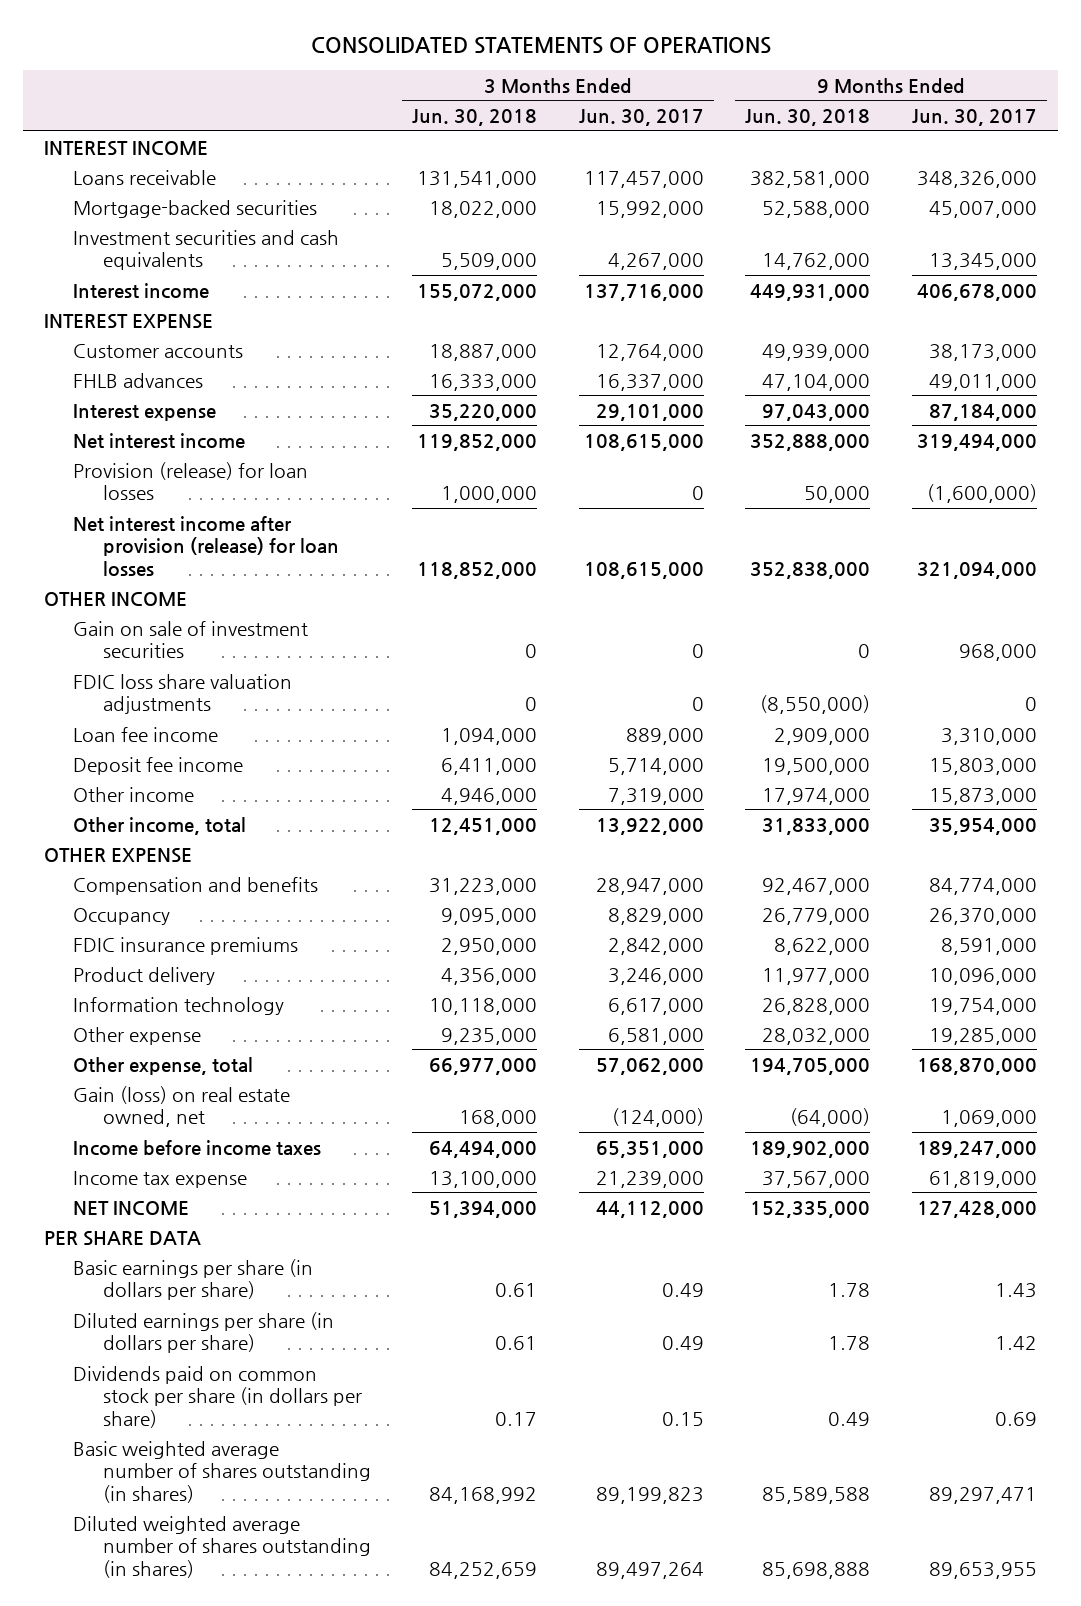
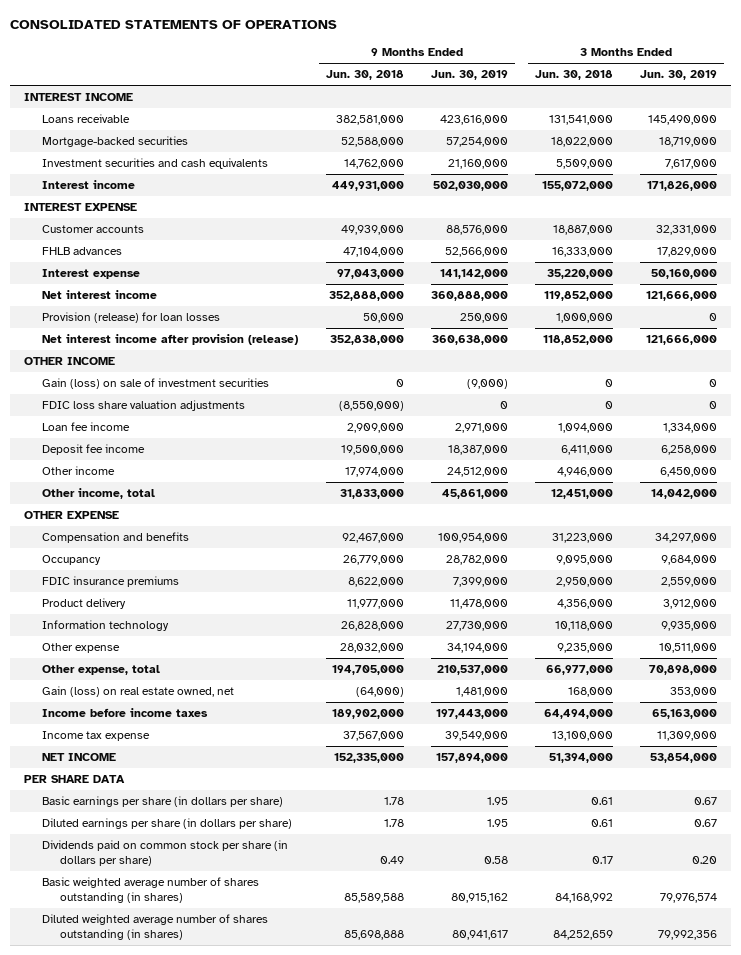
- | 3 Months Ended Jun. 30, 2018 | 3 Months Ended Jun. 30, 2017 | 9 Months Ended Jun. 30, 2018 | 9 Months Ended Jun. 30, 2017
+ | 9 Months Ended Jun. 30, 2018 | 9 Months Ended Jun. 30, 2019 | 3 Months Ended Jun. 30, 2018 | 3 Months Ended Jun. 30, 2019
- Net interest income after provision (release) for loan losses | 118,852,000 | 108,615,000 | 352,838,000 | 321,094,000
+ Net interest income after provision (release) | 352,838,000 | 360,638,000 | 118,852,000 | 121,666,000
- Gain on sale of investment securities | 0 | 0 | 0 | 968,000
+ Gain (loss) on sale of investment securities | 0 | (9,000) | 0 | 0

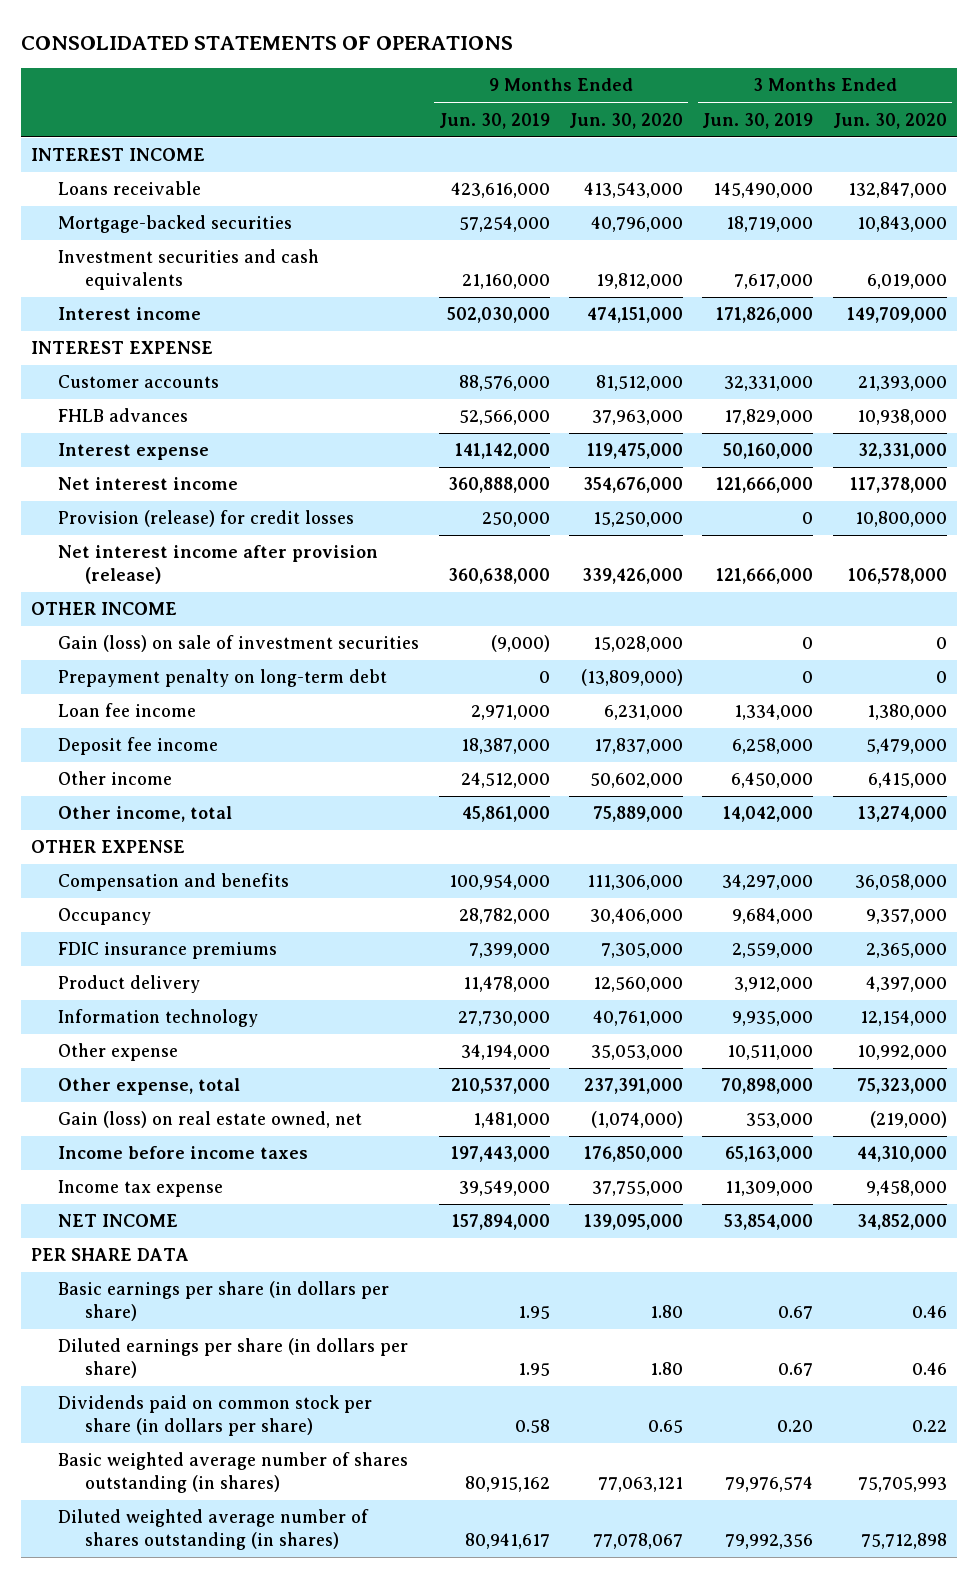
- | 9 Months Ended Jun. 30, 2018 | 9 Months Ended Jun. 30, 2019 | 3 Months Ended Jun. 30, 2018 | 3 Months Ended Jun. 30, 2019
+ | 9 Months Ended Jun. 30, 2019 | 9 Months Ended Jun. 30, 2020 | 3 Months Ended Jun. 30, 2019 | 3 Months Ended Jun. 30, 2020
- Provision (release) for loan losses | 50,000 | 250,000 | 1,000,000 | 0
+ Provision (release) for credit losses | 250,000 | 15,250,000 | 0 | 10,800,000
- FDIC loss share valuation adjustments | (8,550,000) | 0 | 0 | 0
+ Prepayment penalty on long-term debt | 0 | (13,809,000) | 0 | 0

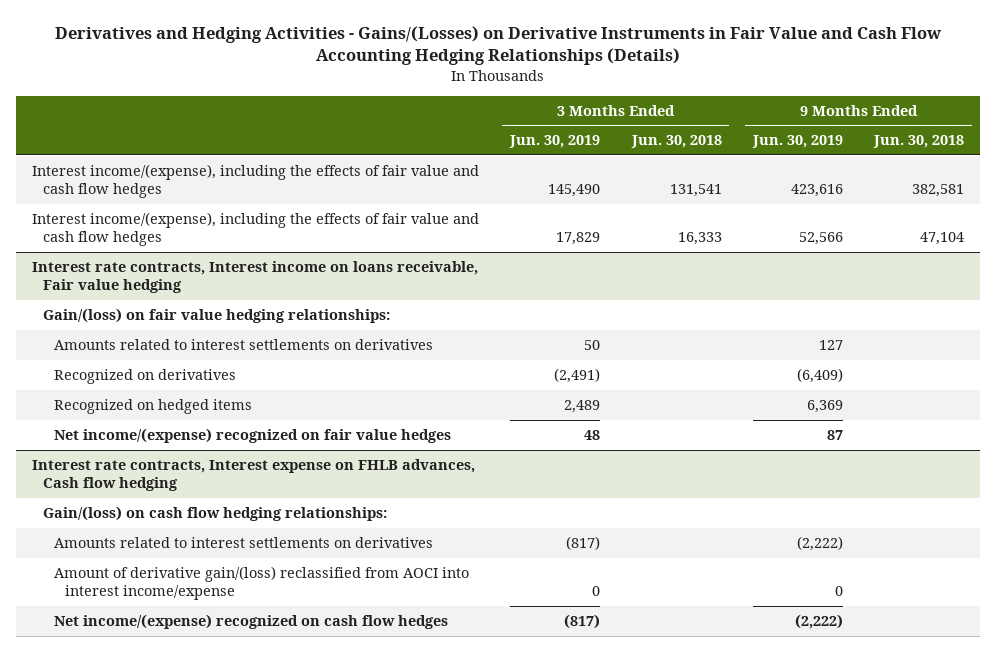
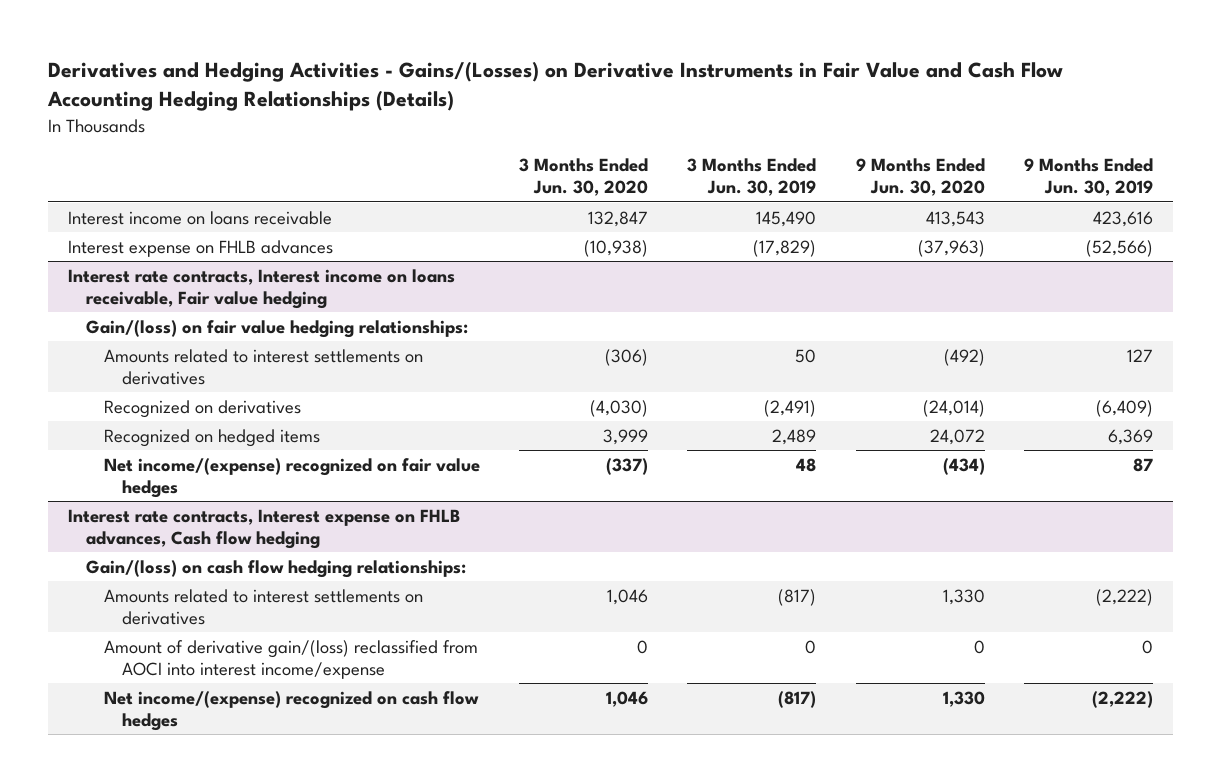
- | 3 Months Ended Jun. 30, 2019 | 3 Months Ended Jun. 30, 2018 | 9 Months Ended Jun. 30, 2019 | 9 Months Ended Jun. 30, 2018
+ | 3 Months Ended Jun. 30, 2020 | 3 Months Ended Jun. 30, 2019 | 9 Months Ended Jun. 30, 2020 | 9 Months Ended Jun. 30, 2019
- Interest income/(expense), including the effects of fair value and cash flow hedges | 145,490 | 131,541 | 423,616 | 382,581
- Interest income/(expense), including the effects of fair value and cash flow hedges | 17,829 | 16,333 | 52,566 | 47,104
+ Interest income on loans receivable | 132,847 | 145,490 | 413,543 | 423,616
+ Interest expense on FHLB advances | (10,938) | (17,829) | (37,963) | (52,566)

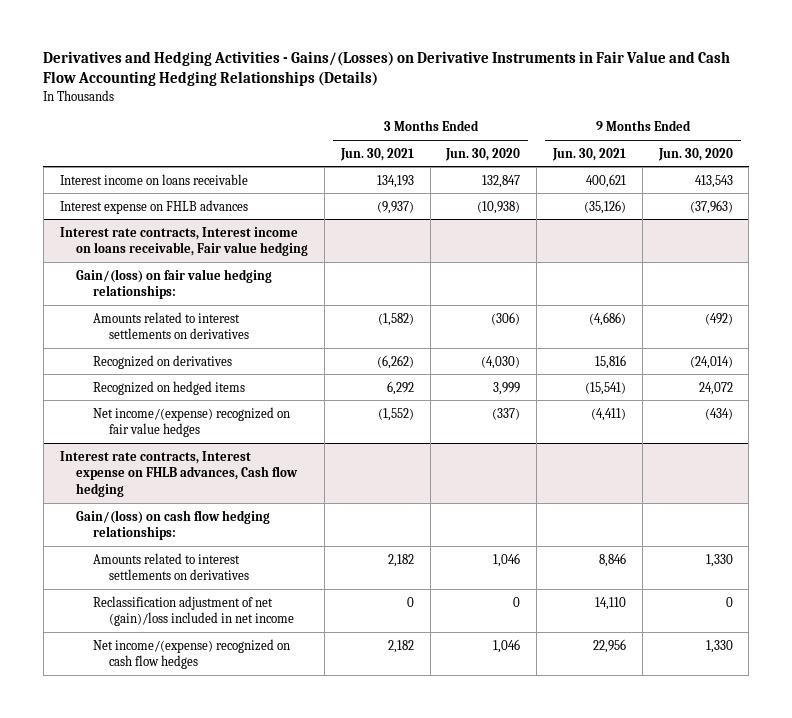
- | 3 Months Ended Jun. 30, 2020 | 3 Months Ended Jun. 30, 2019 | 9 Months Ended Jun. 30, 2020 | 9 Months Ended Jun. 30, 2019
+ | 3 Months Ended Jun. 30, 2021 | 3 Months Ended Jun. 30, 2020 | 9 Months Ended Jun. 30, 2021 | 9 Months Ended Jun. 30, 2020
@ Interest rate contracts, Interest expense on FHLB advances, Cash flow hedging
- Amount of derivative gain/(loss) reclassified from AOCI into interest income/expense | 0 | 0 | 0 | 0
+ Reclassification adjustment of net (gain)/loss included in net income | 0 | 0 | 14,110 | 0

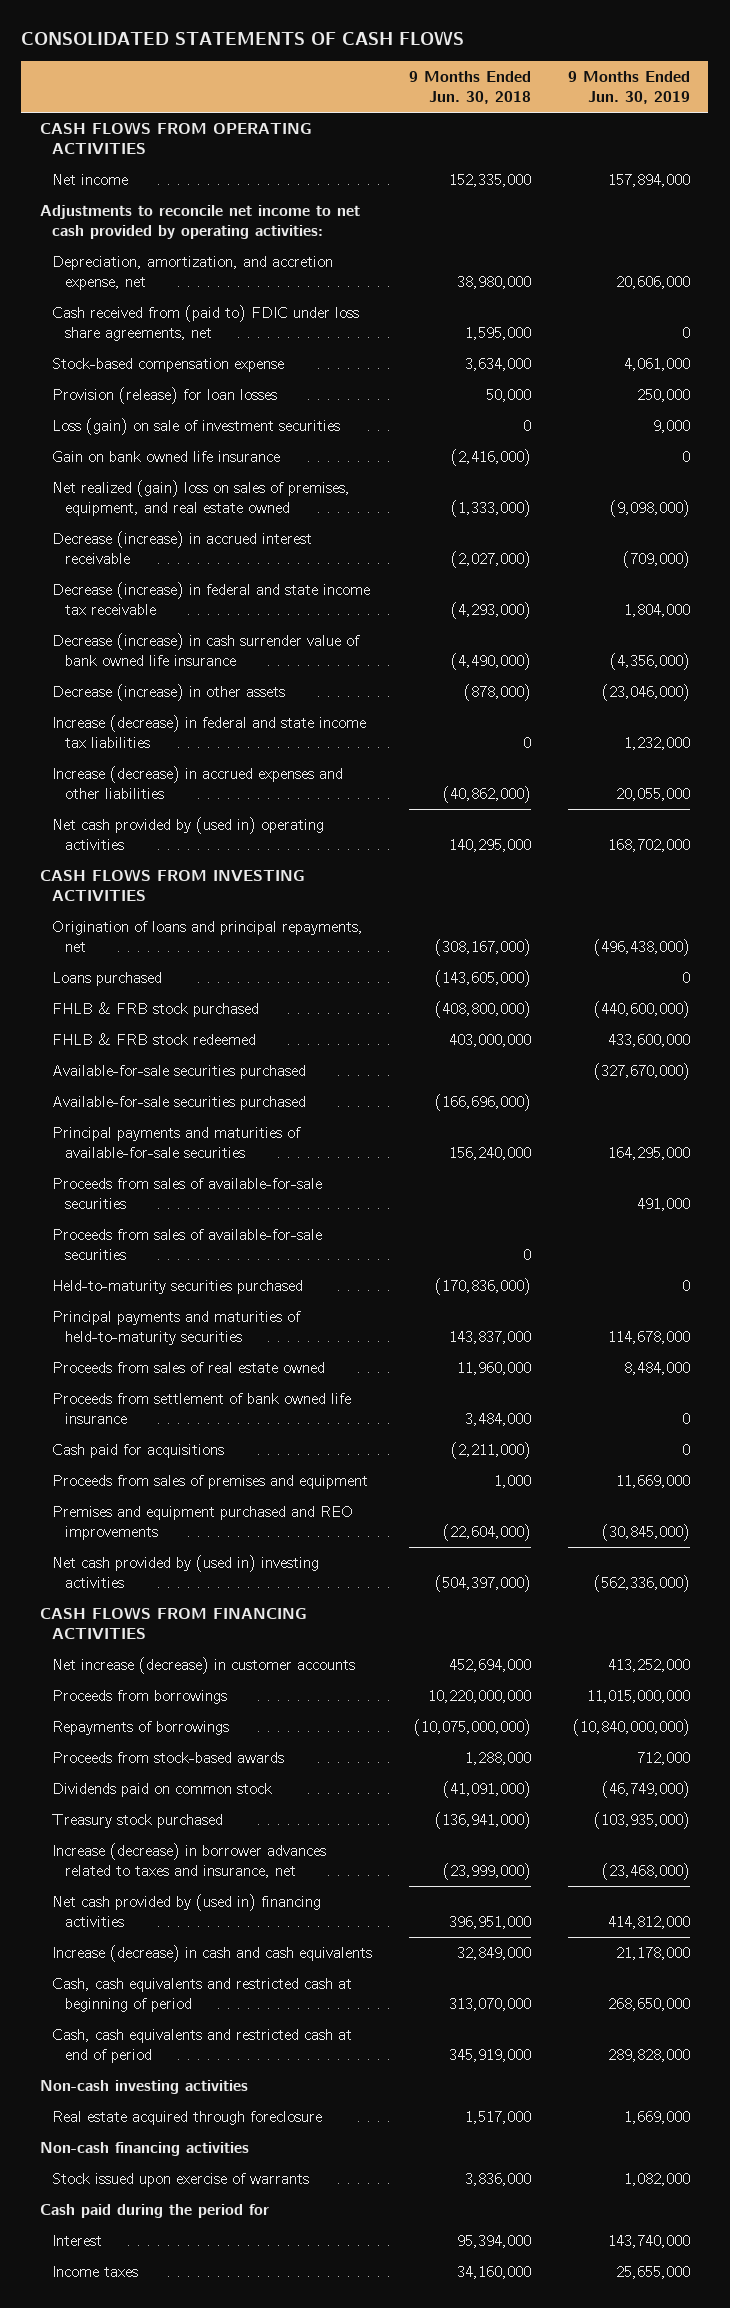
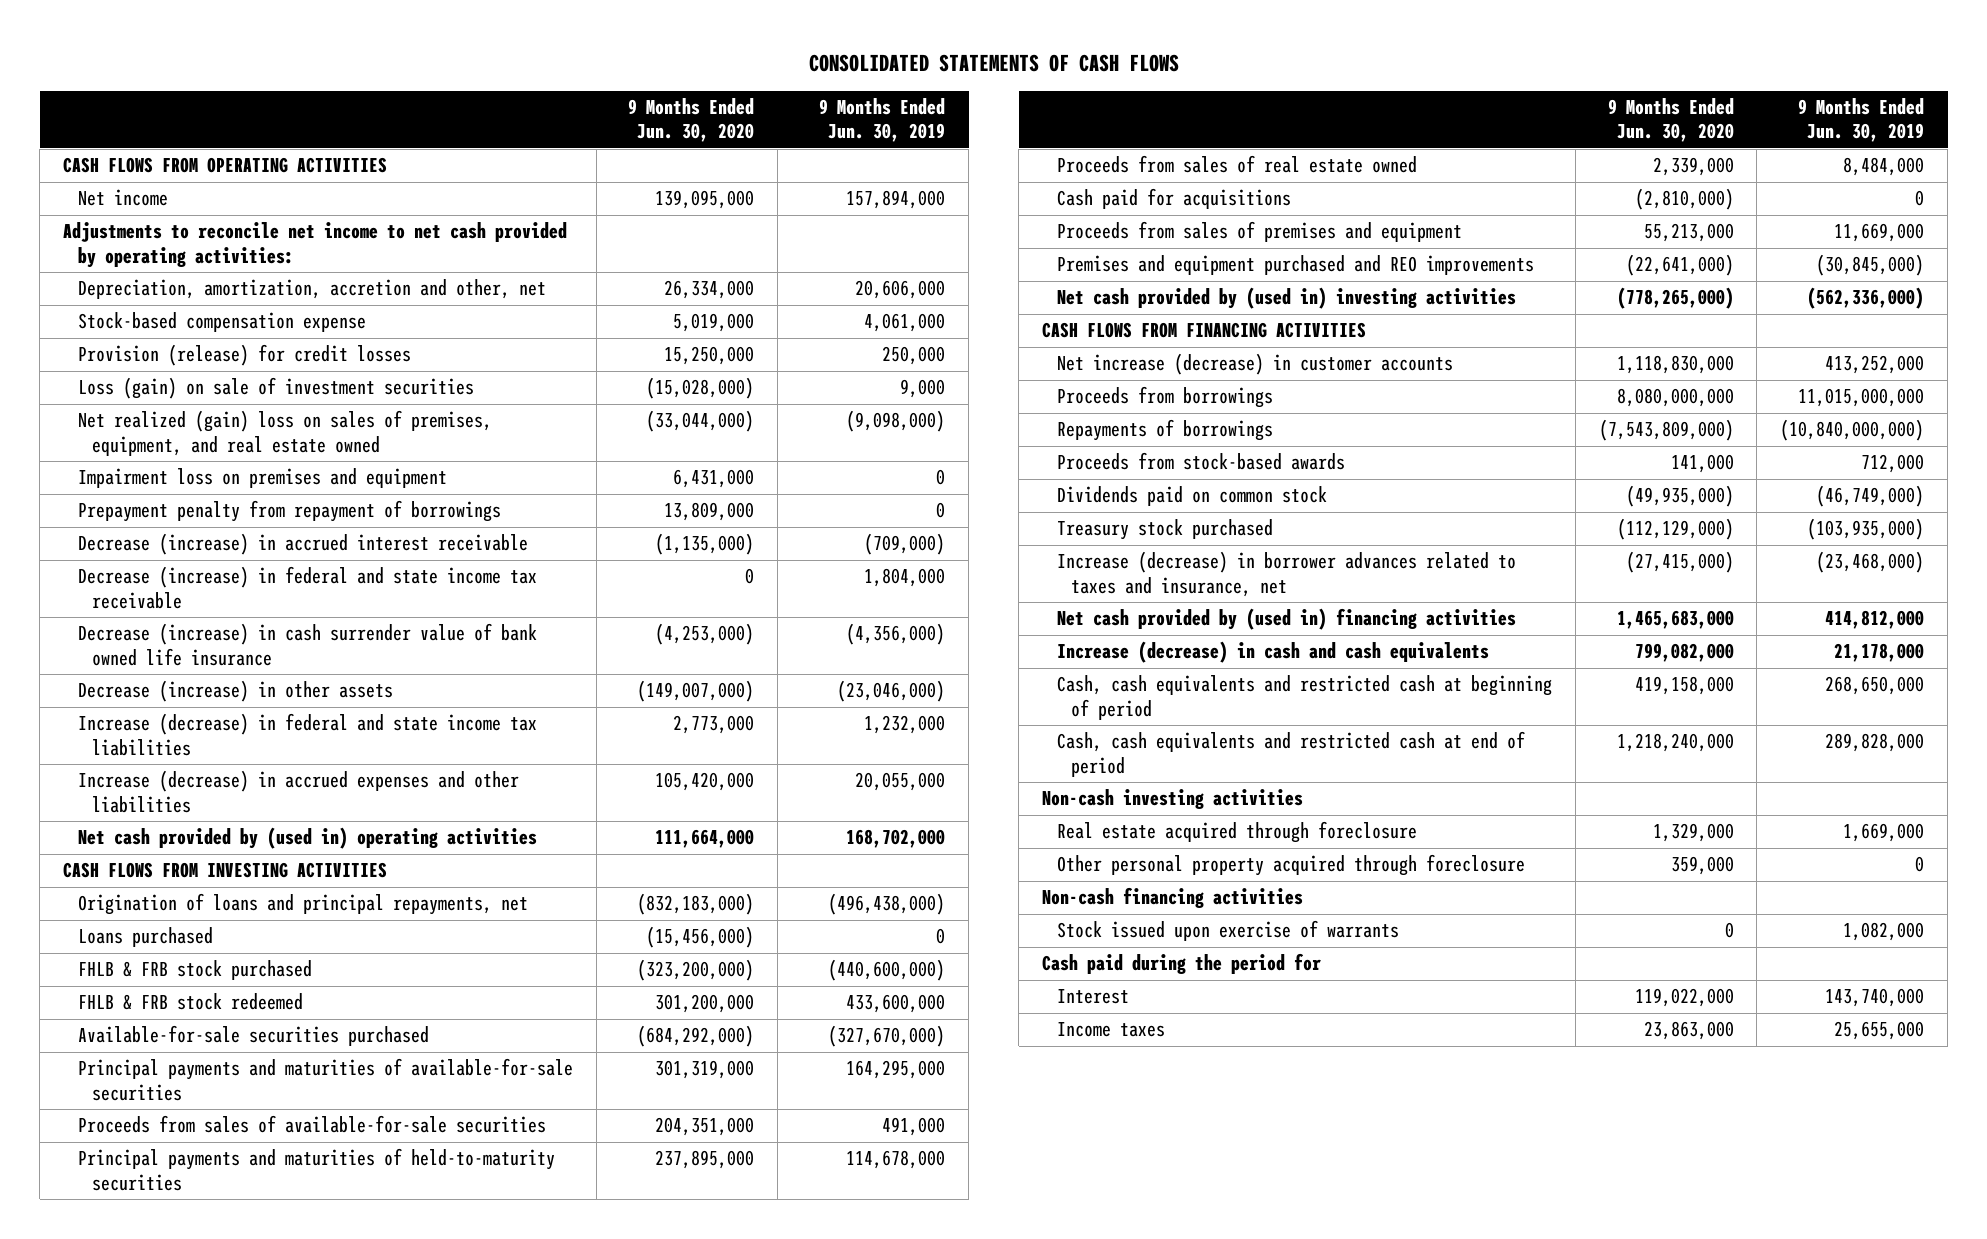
- | 9 Months Ended Jun. 30, 2018 | 9 Months Ended Jun. 30, 2019
+ | 9 Months Ended Jun. 30, 2020 | 9 Months Ended Jun. 30, 2019
- Depreciation, amortization, and accretion expense, net | 38,980,000 | 20,606,000
- Cash received from (paid to) FDIC under loss share agreements, net | 1,595,000 | 0
+ Depreciation, amortization, accretion and other, net | 26,334,000 | 20,606,000
- Provision (release) for loan losses | 50,000 | 250,000
+ Provision (release) for credit losses | 15,250,000 | 250,000
- Gain on bank owned life insurance | (2,416,000) | 0
+ Impairment loss on premises and equipment | 6,431,000 | 0
+ Prepayment penalty from repayment of borrowings | 13,809,000 | 0
- Available-for-sale securities purchased | (166,696,000) |
- Proceeds from sales of available-for-sale securities | 0 |
- Held-to-maturity securities purchased | (170,836,000) | 0
- Proceeds from settlement of bank owned life insurance | 3,484,000 | 0
+ Other personal property acquired through foreclosure | 359,000 | 0

